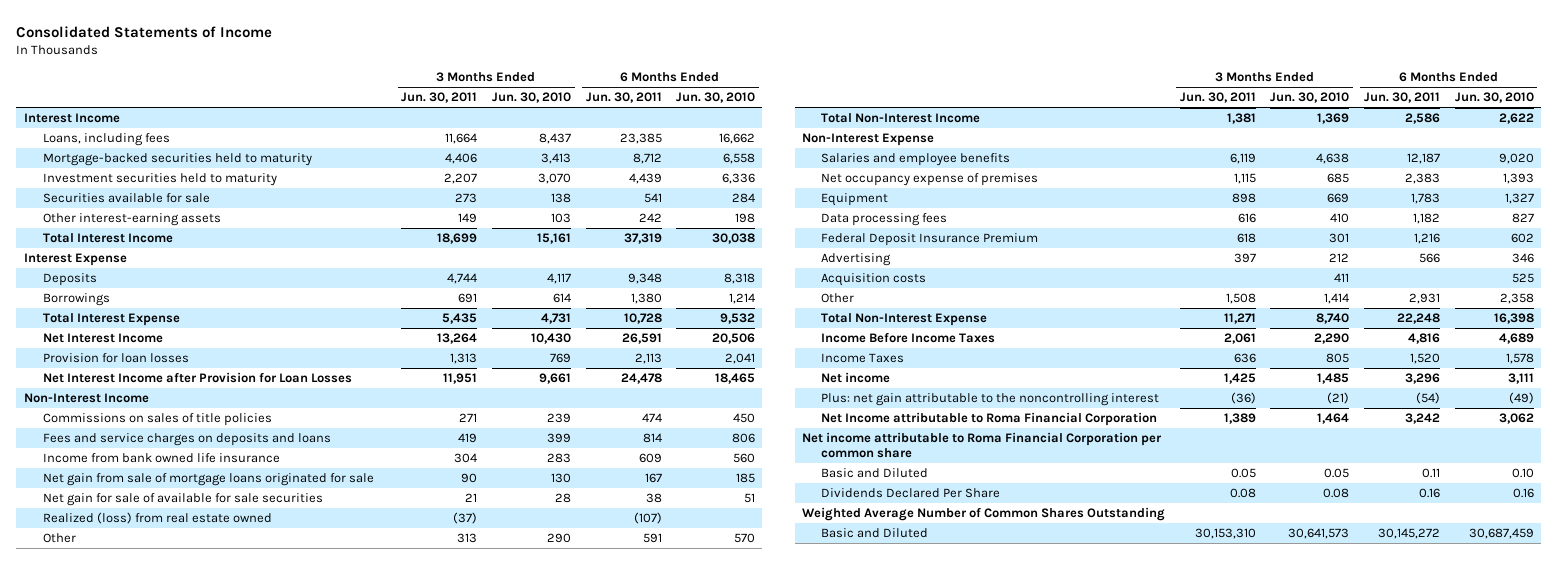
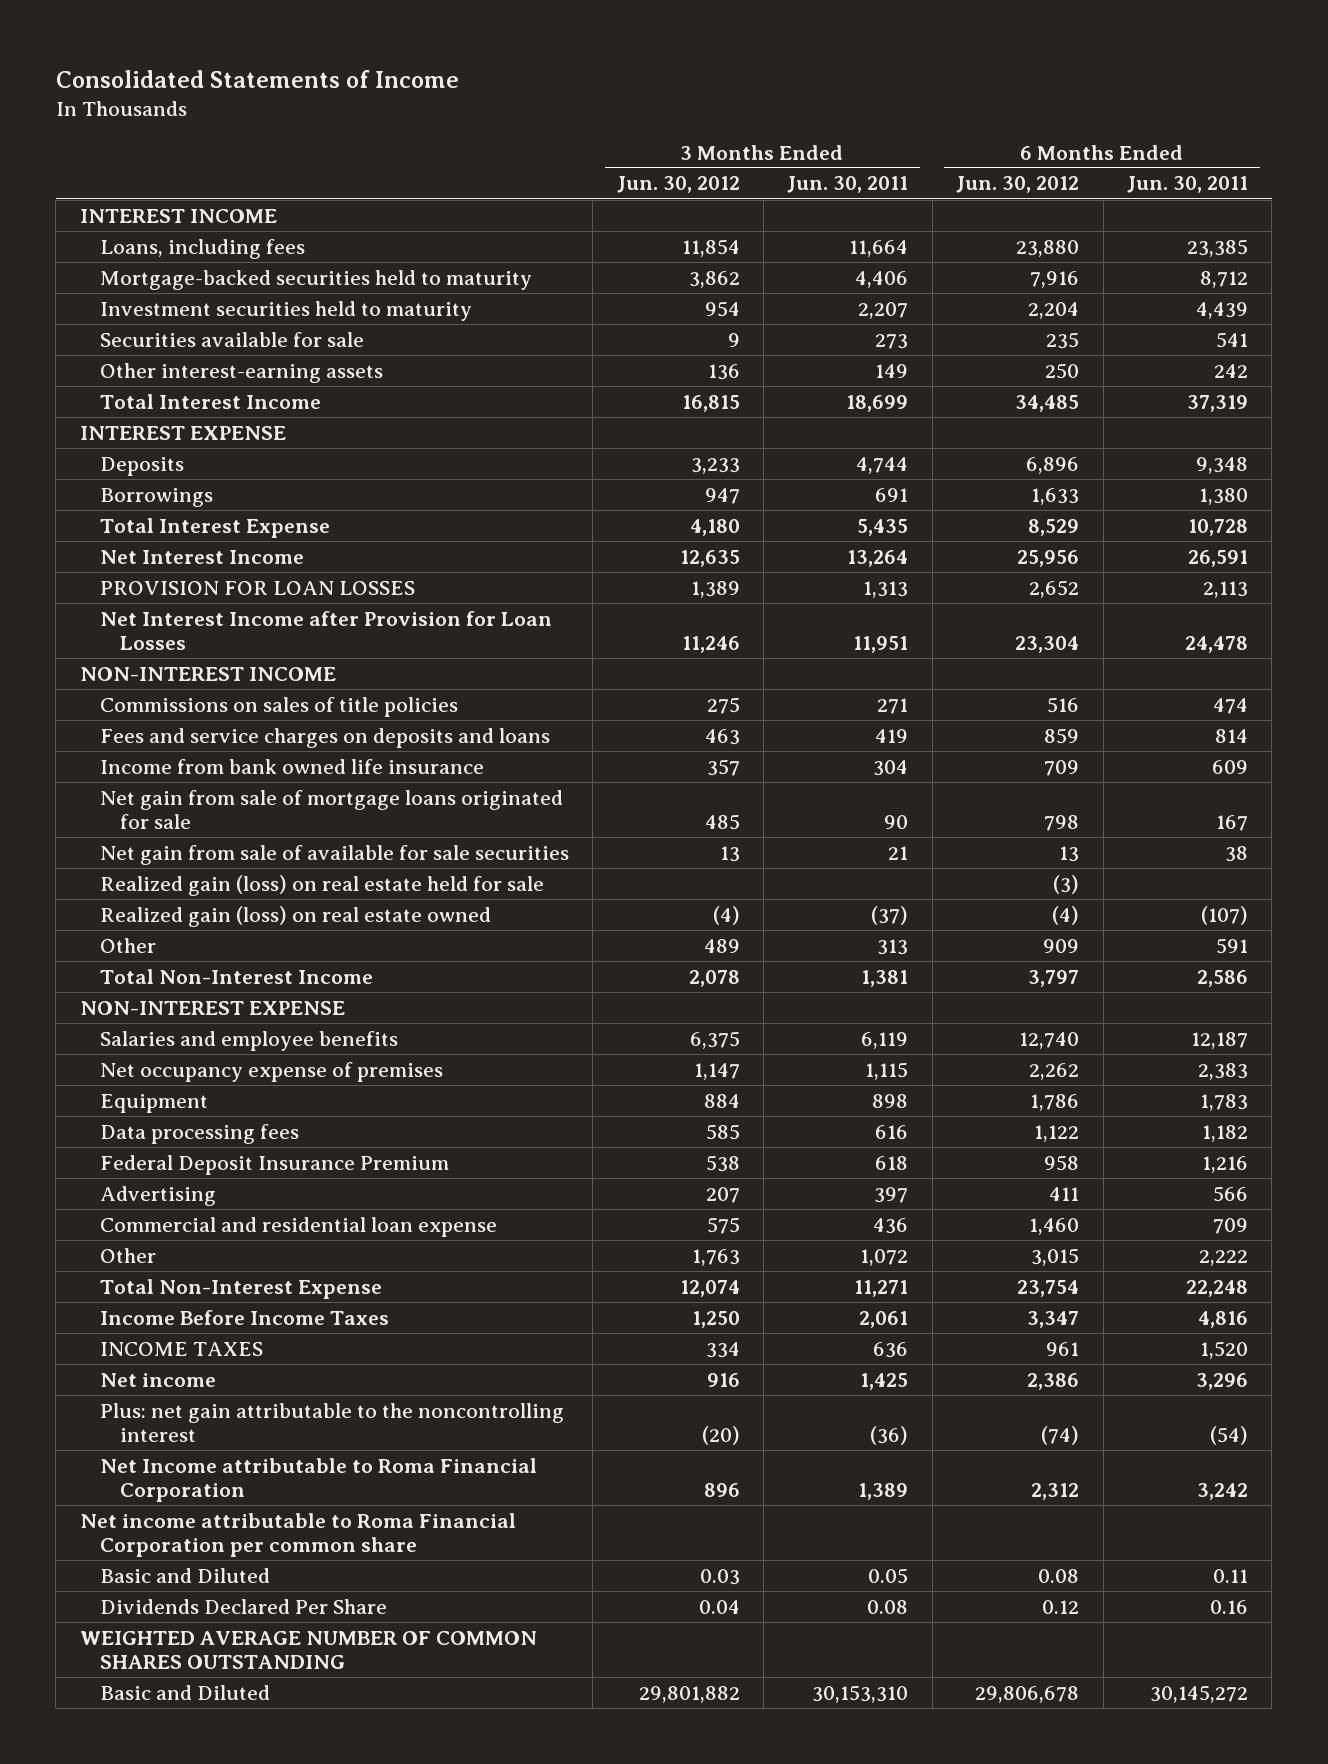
- | 3 Months Ended Jun. 30, 2011 | 3 Months Ended Jun. 30, 2010 | 6 Months Ended Jun. 30, 2011 | 6 Months Ended Jun. 30, 2010
+ | 3 Months Ended Jun. 30, 2012 | 3 Months Ended Jun. 30, 2011 | 6 Months Ended Jun. 30, 2012 | 6 Months Ended Jun. 30, 2011
- Interest Income
+ INTEREST INCOME
- Interest Expense
+ INTEREST EXPENSE
- Provision for loan losses | 1,313 | 769 | 2,113 | 2,041
+ PROVISION FOR LOAN LOSSES | 1,389 | 1,313 | 2,652 | 2,113
- Non-Interest Income
+ NON-INTEREST INCOME
- Net gain for sale of available for sale securities | 21 | 28 | 38 | 51
- Realized (loss) from real estate owned | (37) | | (107) |
+ Net gain from sale of available for sale securities | 13 | 21 | 13 | 38
+ Realized gain (loss) on real estate held for sale | | | (3) |
+ Realized gain (loss) on real estate owned | (4) | (37) | (4) | (107)
- Non-Interest Expense
+ NON-INTEREST EXPENSE
- Acquisition costs | | 411 | | 525
- Other | 1,508 | 1,414 | 2,931 | 2,358
+ Commercial and residential loan expense | 575 | 436 | 1,460 | 709
+ Other | 1,763 | 1,072 | 3,015 | 2,222
- Income Taxes | 636 | 805 | 1,520 | 1,578
+ INCOME TAXES | 334 | 636 | 961 | 1,520
- Weighted Average Number of Common Shares Outstanding
+ WEIGHTED AVERAGE NUMBER OF COMMON SHARES OUTSTANDING

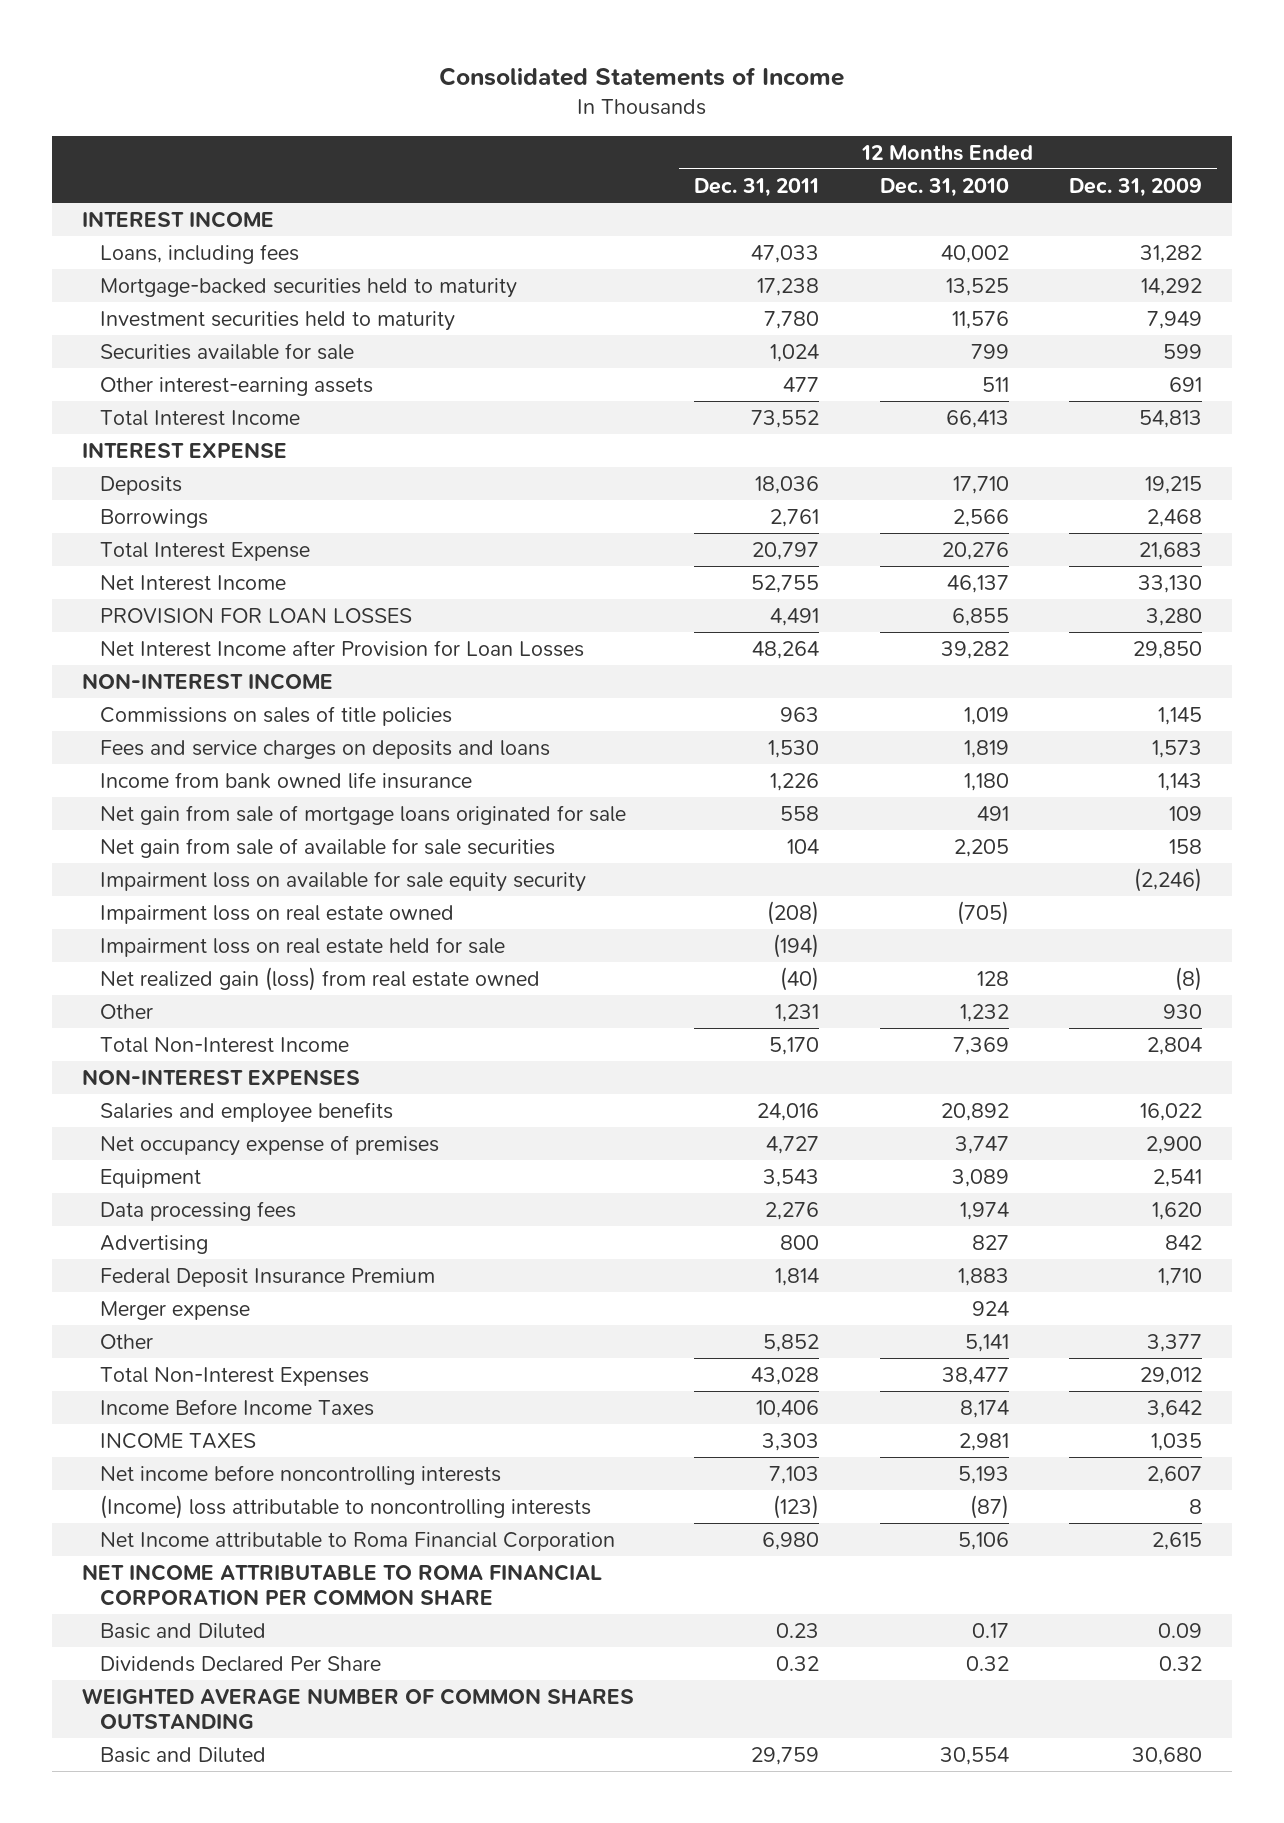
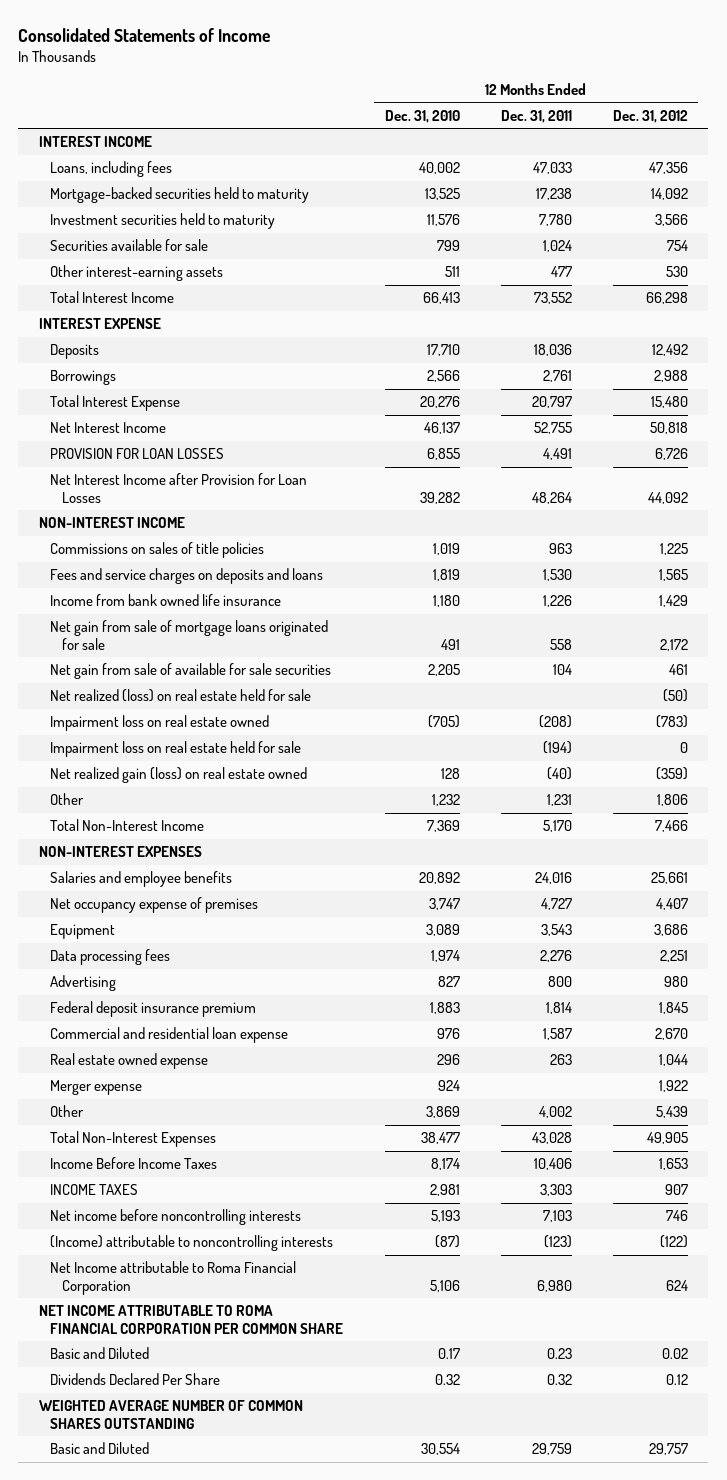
- | 12 Months Ended Dec. 31, 2011 | 12 Months Ended Dec. 31, 2010 | 12 Months Ended Dec. 31, 2009
+ | 12 Months Ended Dec. 31, 2010 | 12 Months Ended Dec. 31, 2011 | 12 Months Ended Dec. 31, 2012
- Impairment loss on available for sale equity security | | | (2,246)
+ Net realized (loss) on real estate held for sale | | | (50)
- Net realized gain (loss) from real estate owned | (40) | 128 | (8)
+ Net realized gain (loss) on real estate owned | 128 | (40) | (359)
- Federal Deposit Insurance Premium | 1,814 | 1,883 | 1,710
+ Federal deposit insurance premium | 1,883 | 1,814 | 1,845
+ Commercial and residential loan expense | 976 | 1,587 | 2,670
+ Real estate owned expense | 296 | 263 | 1,044
- Other | 5,852 | 5,141 | 3,377
+ Other | 3,869 | 4,002 | 5,439
- (Income) loss attributable to noncontrolling interests | (123) | (87) | 8
+ (Income) attributable to noncontrolling interests | (87) | (123) | (122)

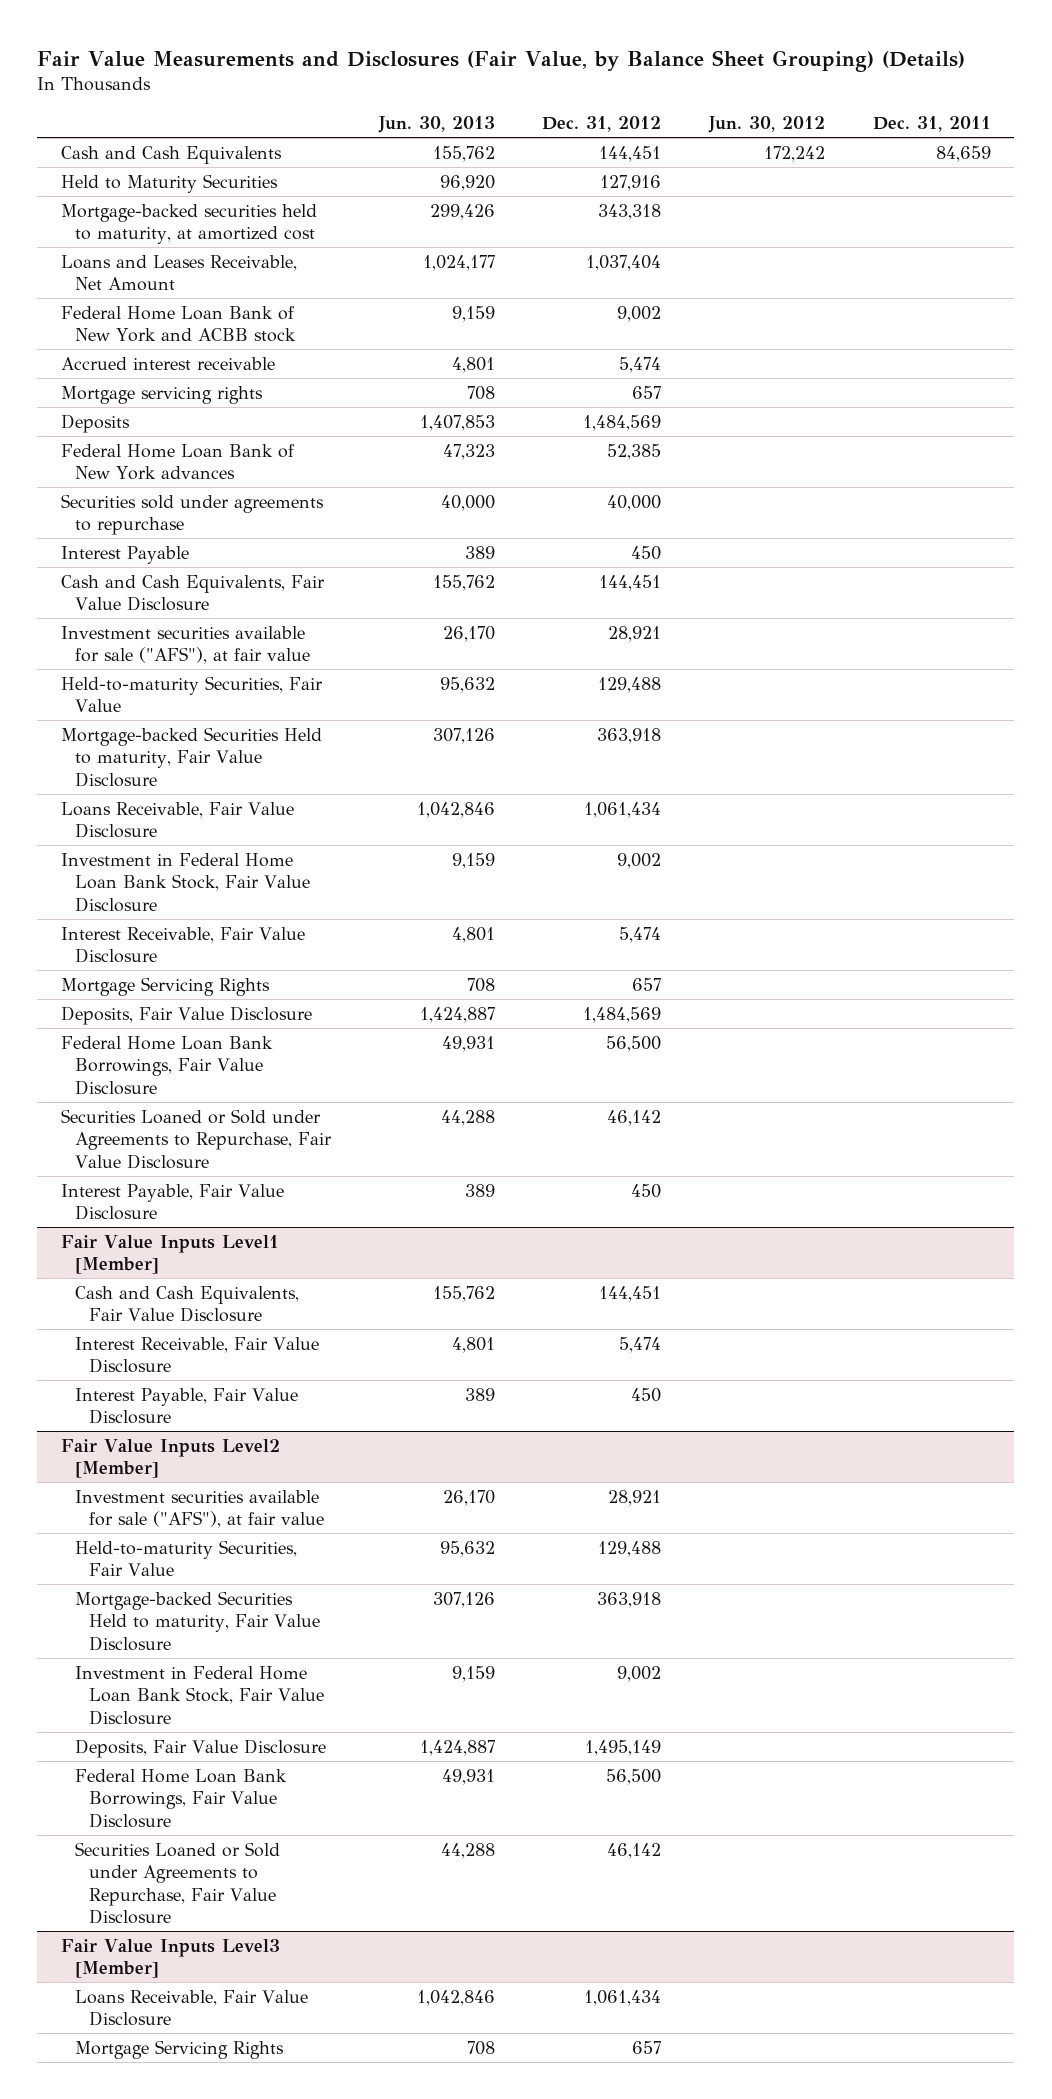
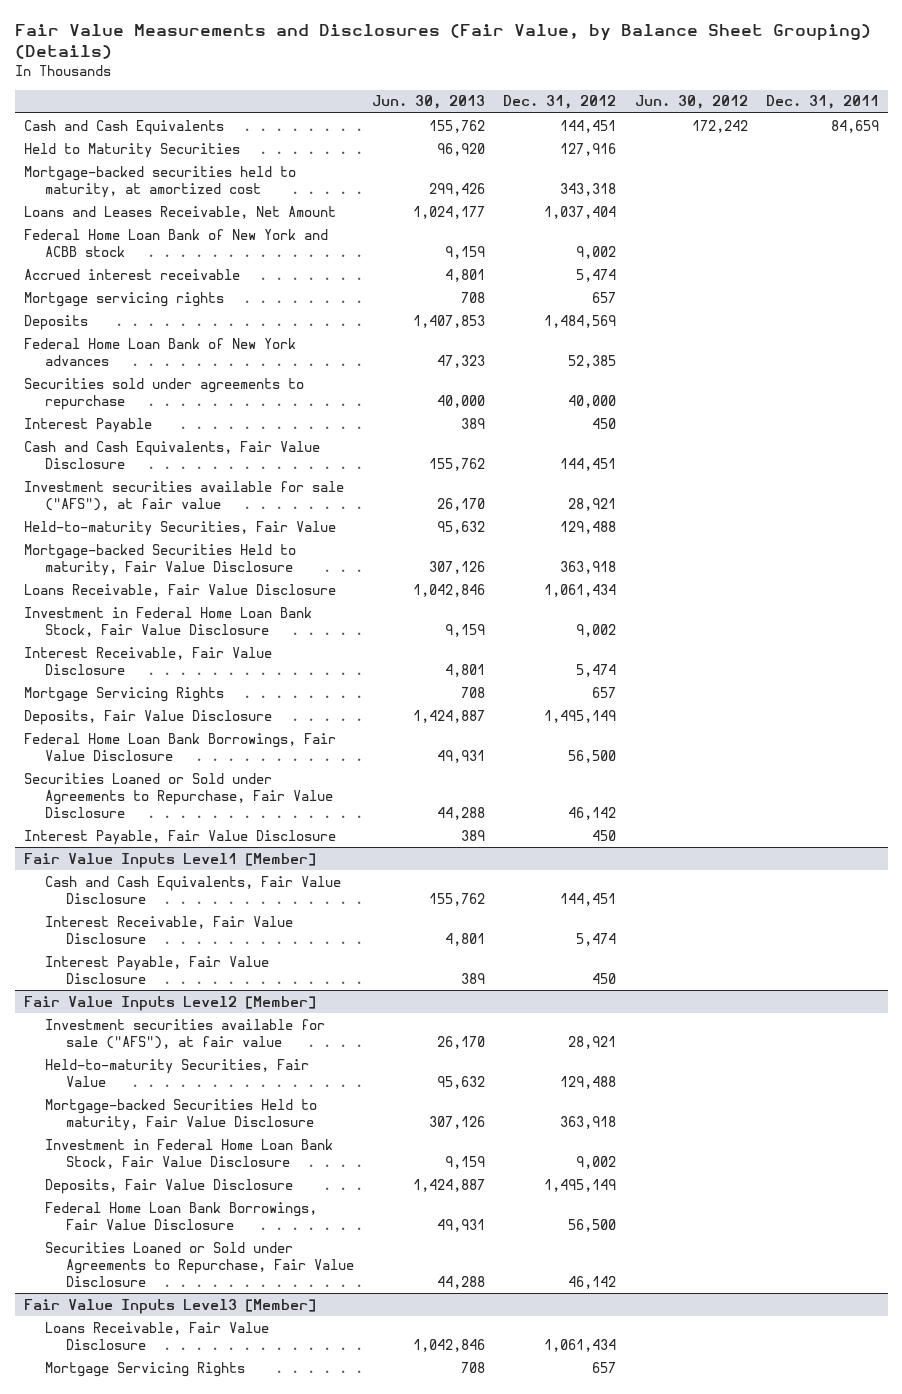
- Deposits, Fair Value Disclosure | 1,424,887 | 1,484,569 | |
+ Deposits, Fair Value Disclosure | 1,424,887 | 1,495,149 | |

